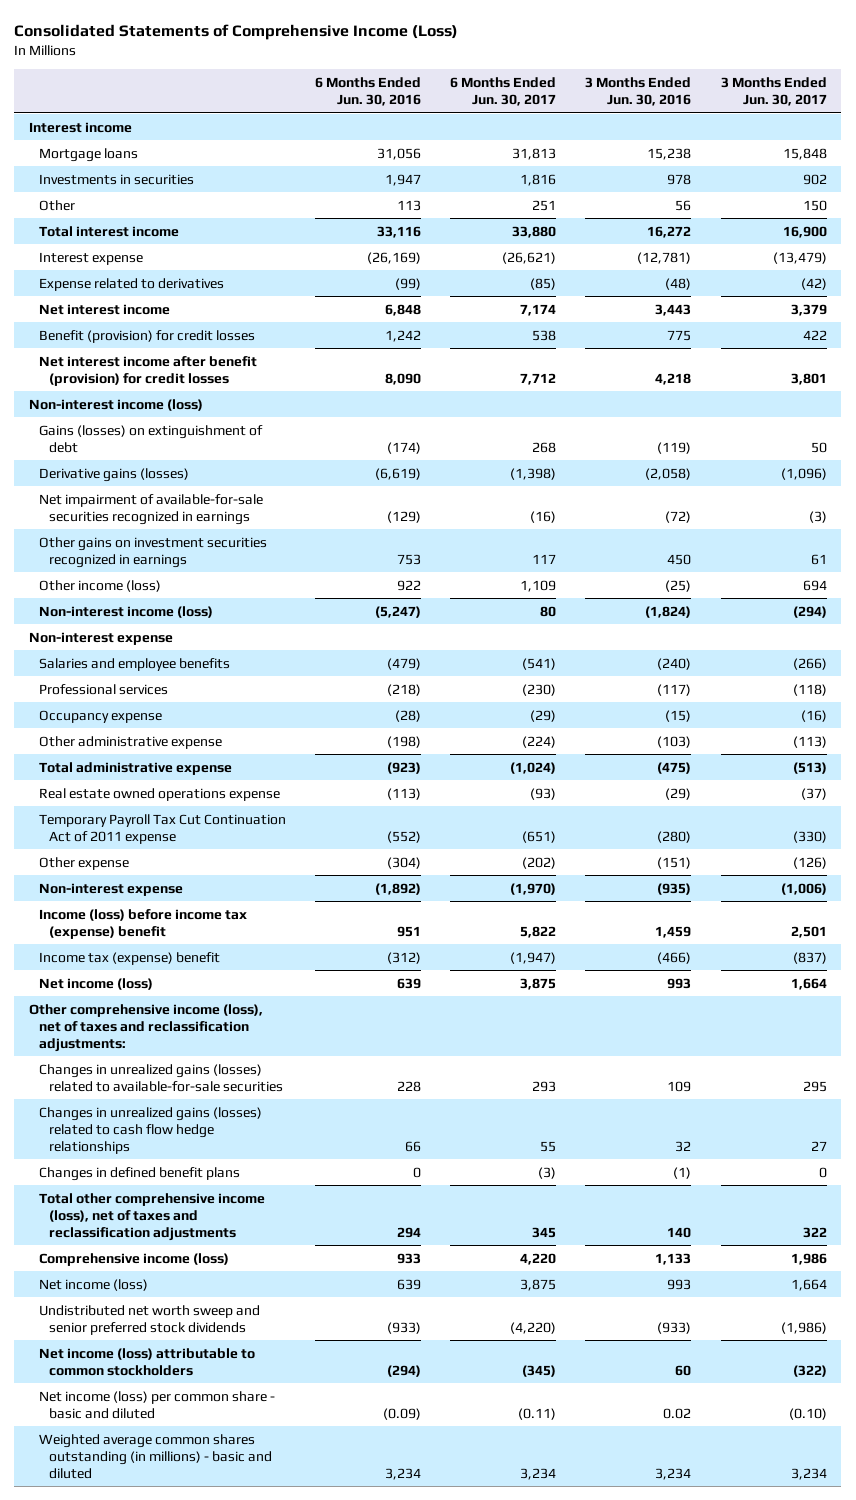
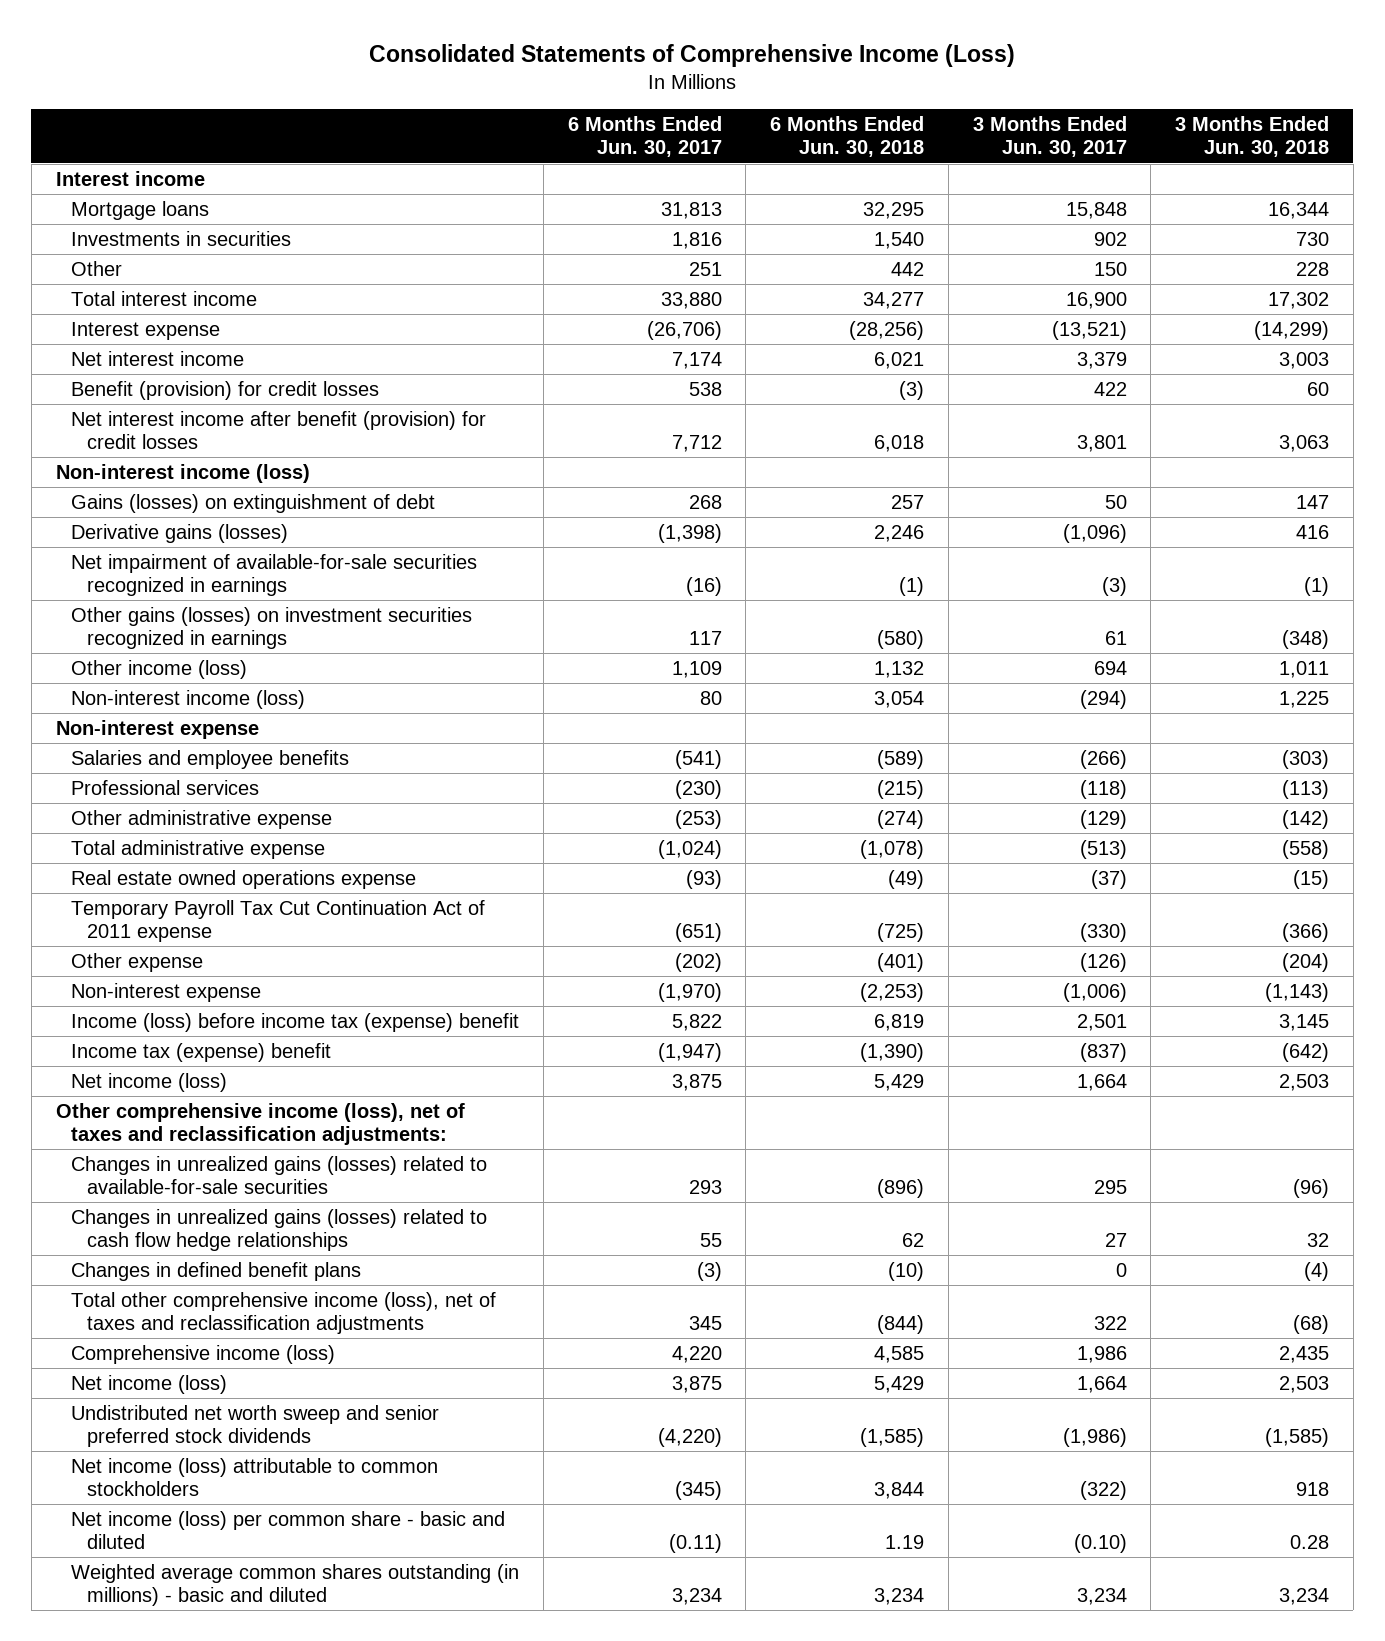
- | 6 Months Ended Jun. 30, 2016 | 6 Months Ended Jun. 30, 2017 | 3 Months Ended Jun. 30, 2016 | 3 Months Ended Jun. 30, 2017
+ | 6 Months Ended Jun. 30, 2017 | 6 Months Ended Jun. 30, 2018 | 3 Months Ended Jun. 30, 2017 | 3 Months Ended Jun. 30, 2018
- Interest expense | (26,169) | (26,621) | (12,781) | (13,479)
- Expense related to derivatives | (99) | (85) | (48) | (42)
+ Interest expense | (26,706) | (28,256) | (13,521) | (14,299)
- Other gains on investment securities recognized in earnings | 753 | 117 | 450 | 61
+ Other gains (losses) on investment securities recognized in earnings | 117 | (580) | 61 | (348)
- Occupancy expense | (28) | (29) | (15) | (16)
- Other administrative expense | (198) | (224) | (103) | (113)
+ Other administrative expense | (253) | (274) | (129) | (142)

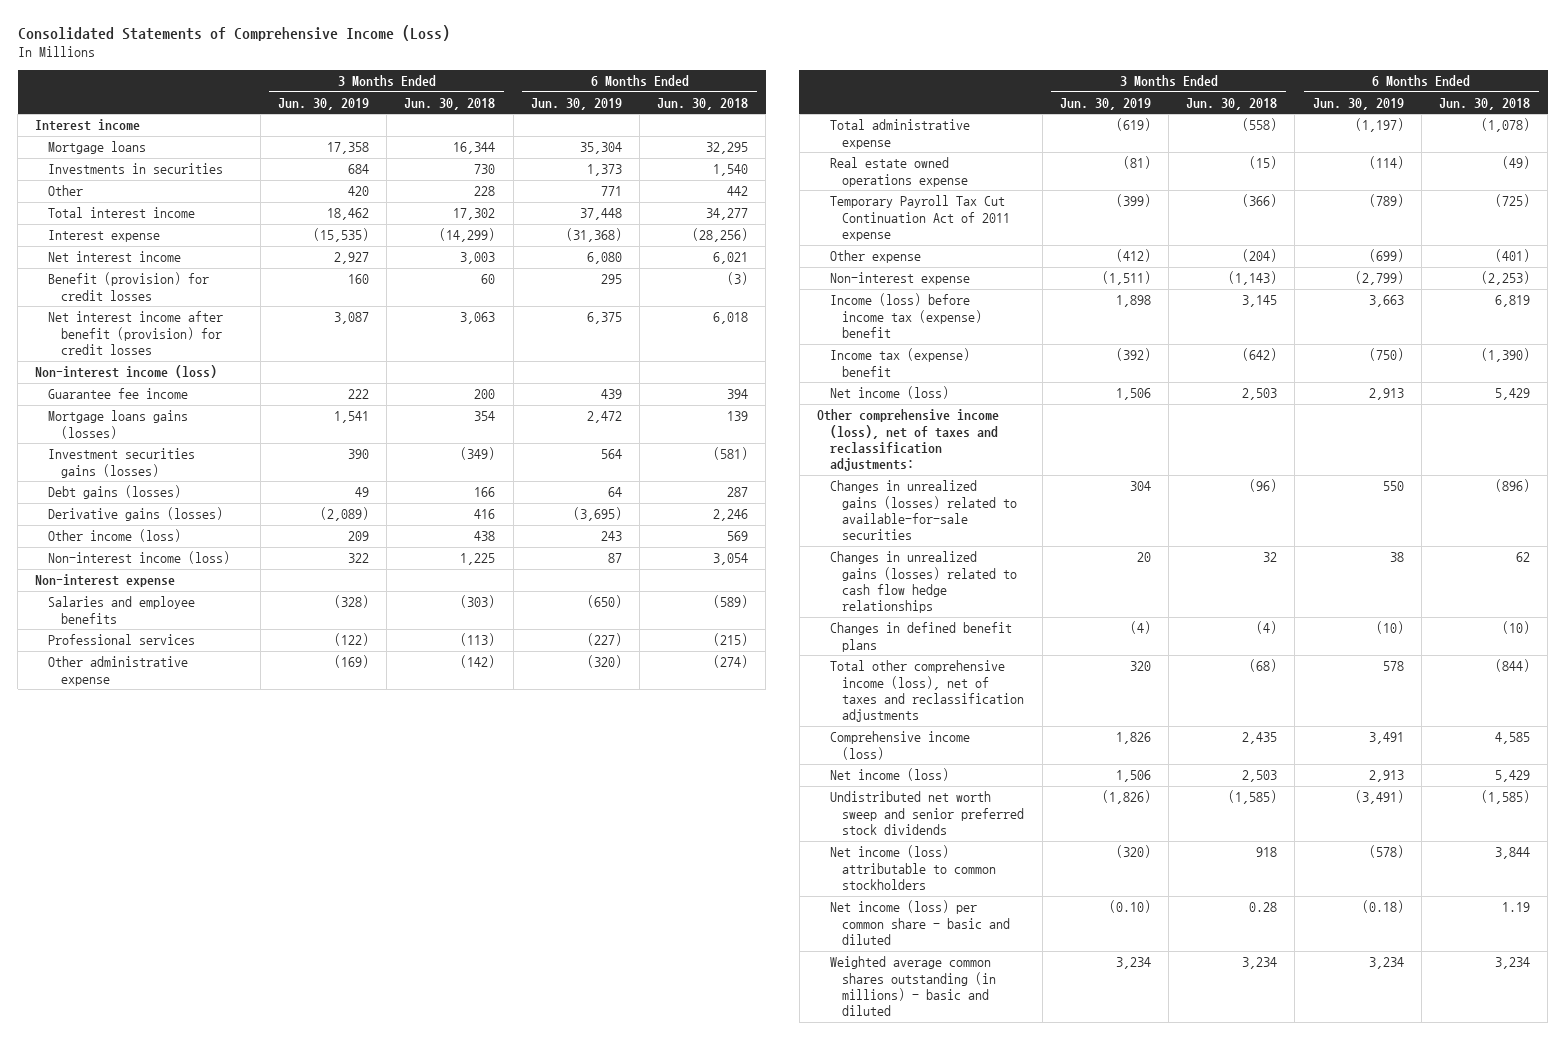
- | 6 Months Ended Jun. 30, 2017 | 6 Months Ended Jun. 30, 2018 | 3 Months Ended Jun. 30, 2017 | 3 Months Ended Jun. 30, 2018
+ | 3 Months Ended Jun. 30, 2019 | 3 Months Ended Jun. 30, 2018 | 6 Months Ended Jun. 30, 2019 | 6 Months Ended Jun. 30, 2018
- Gains (losses) on extinguishment of debt | 268 | 257 | 50 | 147
+ Guarantee fee income | 222 | 200 | 439 | 394
+ Mortgage loans gains (losses) | 1,541 | 354 | 2,472 | 139
+ Investment securities gains (losses) | 390 | (349) | 564 | (581)
+ Debt gains (losses) | 49 | 166 | 64 | 287
- Net impairment of available-for-sale securities recognized in earnings | (16) | (1) | (3) | (1)
- Other gains (losses) on investment securities recognized in earnings | 117 | (580) | 61 | (348)
- Other income (loss) | 1,109 | 1,132 | 694 | 1,011
+ Other income (loss) | 209 | 438 | 243 | 569

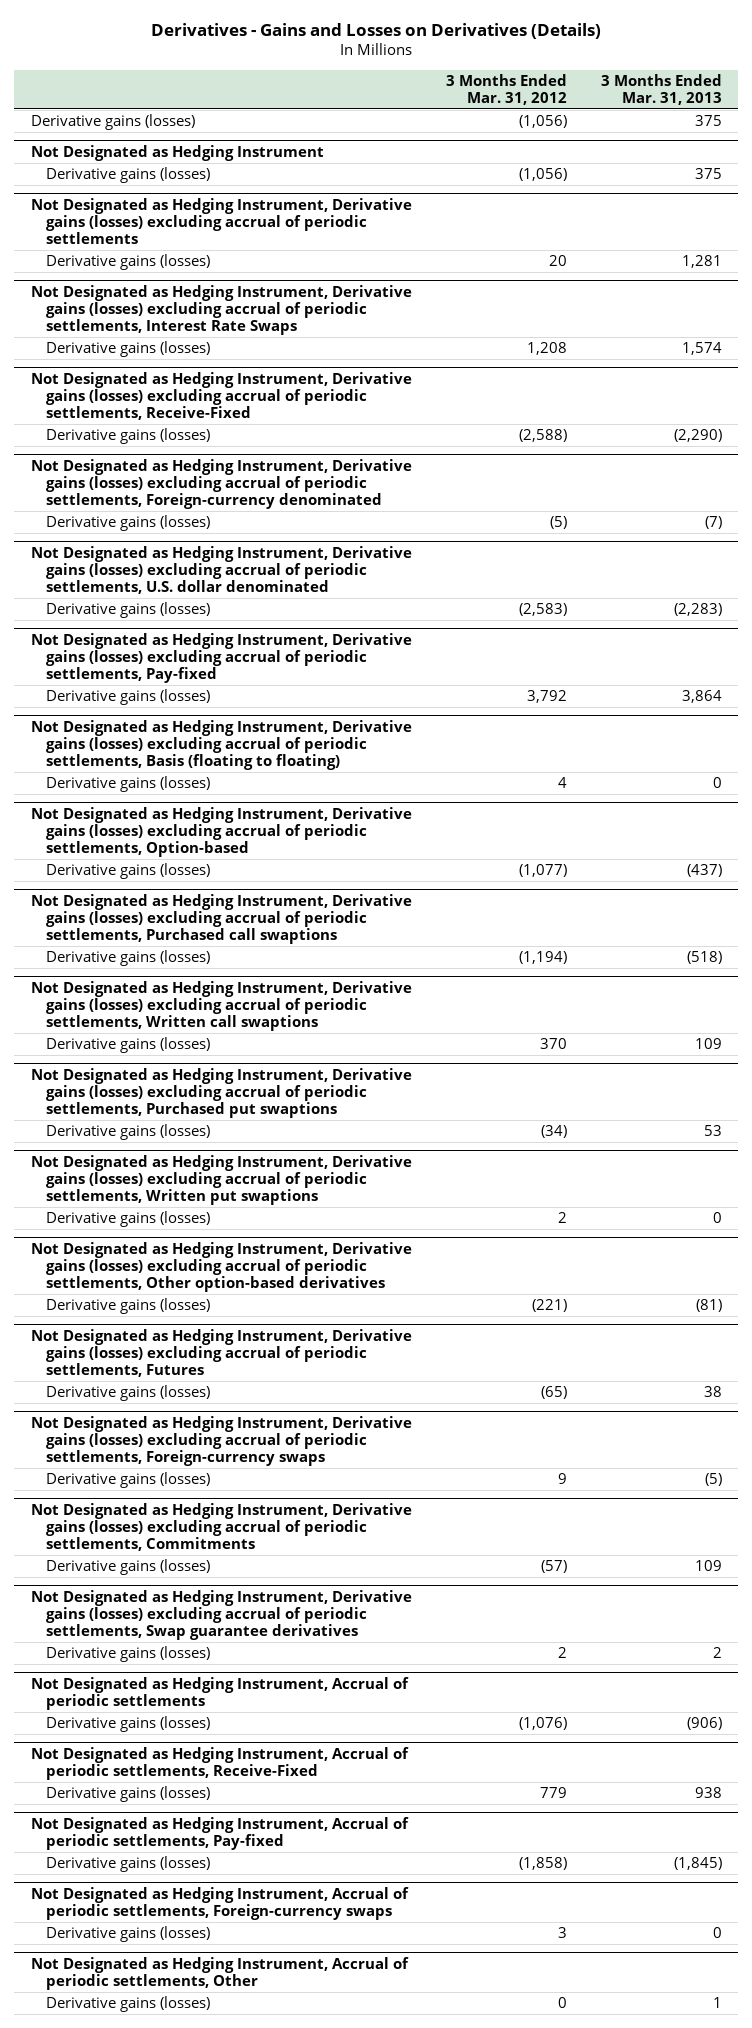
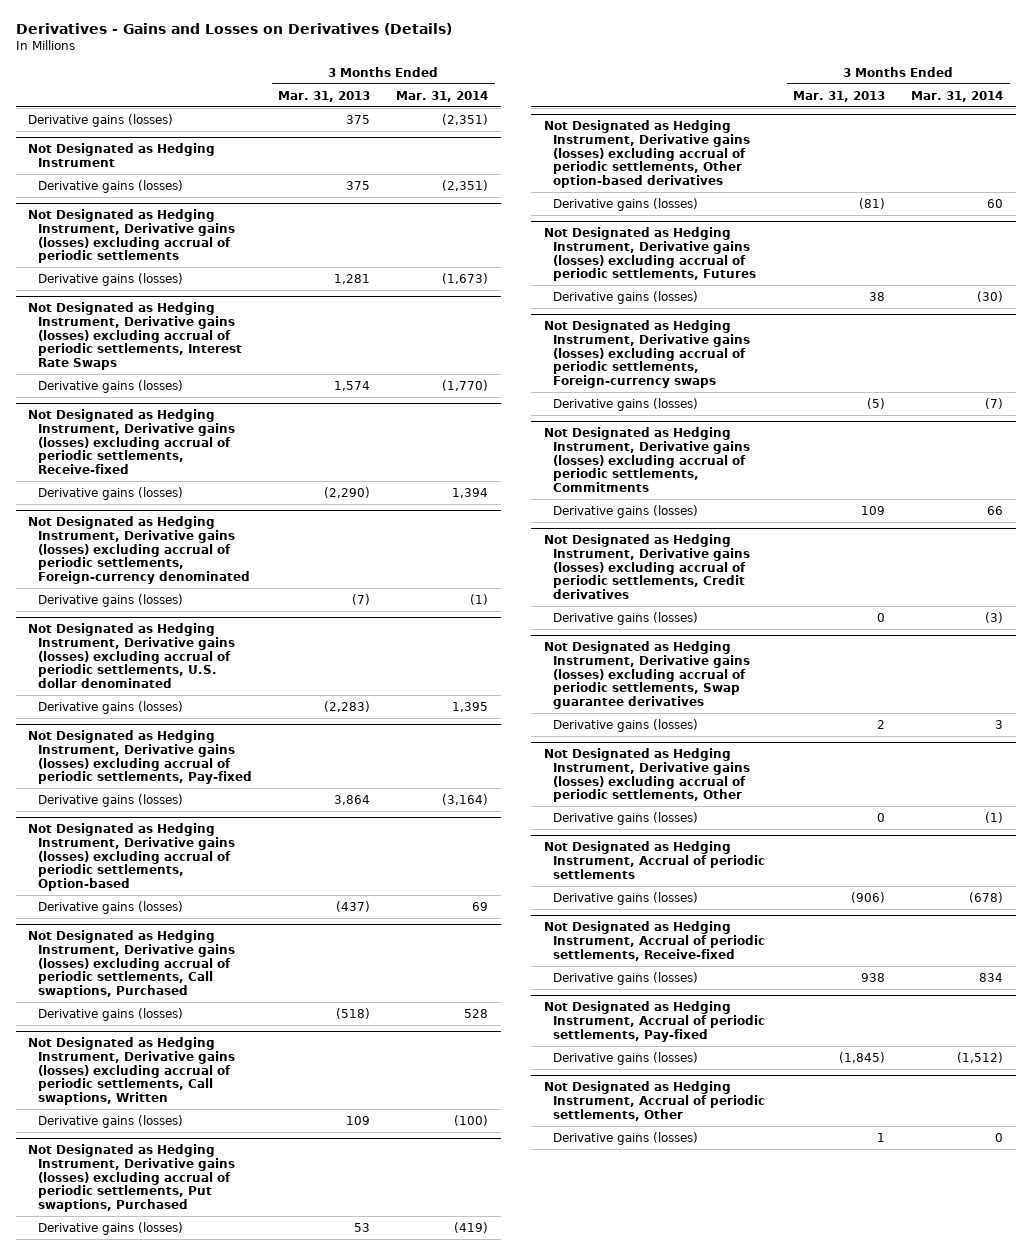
- | 3 Months Ended Mar. 31, 2012 | 3 Months Ended Mar. 31, 2013
+ | 3 Months Ended Mar. 31, 2013 | 3 Months Ended Mar. 31, 2014
- Not Designated as Hedging Instrument, Derivative gains (losses) excluding accrual of periodic settlements, Receive-Fixed
+ Not Designated as Hedging Instrument, Derivative gains (losses) excluding accrual of periodic settlements, Receive-fixed
- Not Designated as Hedging Instrument, Derivative gains (losses) excluding accrual of periodic settlements, Basis (floating to floating)
- Derivative gains (losses) | 4 | 0
- Not Designated as Hedging Instrument, Derivative gains (losses) excluding accrual of periodic settlements, Purchased call swaptions
+ Not Designated as Hedging Instrument, Derivative gains (losses) excluding accrual of periodic settlements, Call swaptions, Purchased
- Not Designated as Hedging Instrument, Derivative gains (losses) excluding accrual of periodic settlements, Written call swaptions
+ Not Designated as Hedging Instrument, Derivative gains (losses) excluding accrual of periodic settlements, Call swaptions, Written
- Not Designated as Hedging Instrument, Derivative gains (losses) excluding accrual of periodic settlements, Purchased put swaptions
+ Not Designated as Hedging Instrument, Derivative gains (losses) excluding accrual of periodic settlements, Put swaptions, Purchased
- Not Designated as Hedging Instrument, Derivative gains (losses) excluding accrual of periodic settlements, Written put swaptions
- Derivative gains (losses) | 2 | 0
+ Not Designated as Hedging Instrument, Derivative gains (losses) excluding accrual of periodic settlements, Credit derivatives
+ Derivative gains (losses) | 0 | (3)
+ Not Designated as Hedging Instrument, Derivative gains (losses) excluding accrual of periodic settlements, Other
+ Derivative gains (losses) | 0 | (1)
- Not Designated as Hedging Instrument, Accrual of periodic settlements, Receive-Fixed
+ Not Designated as Hedging Instrument, Accrual of periodic settlements, Receive-fixed
- Not Designated as Hedging Instrument, Accrual of periodic settlements, Foreign-currency swaps
- Derivative gains (losses) | 3 | 0

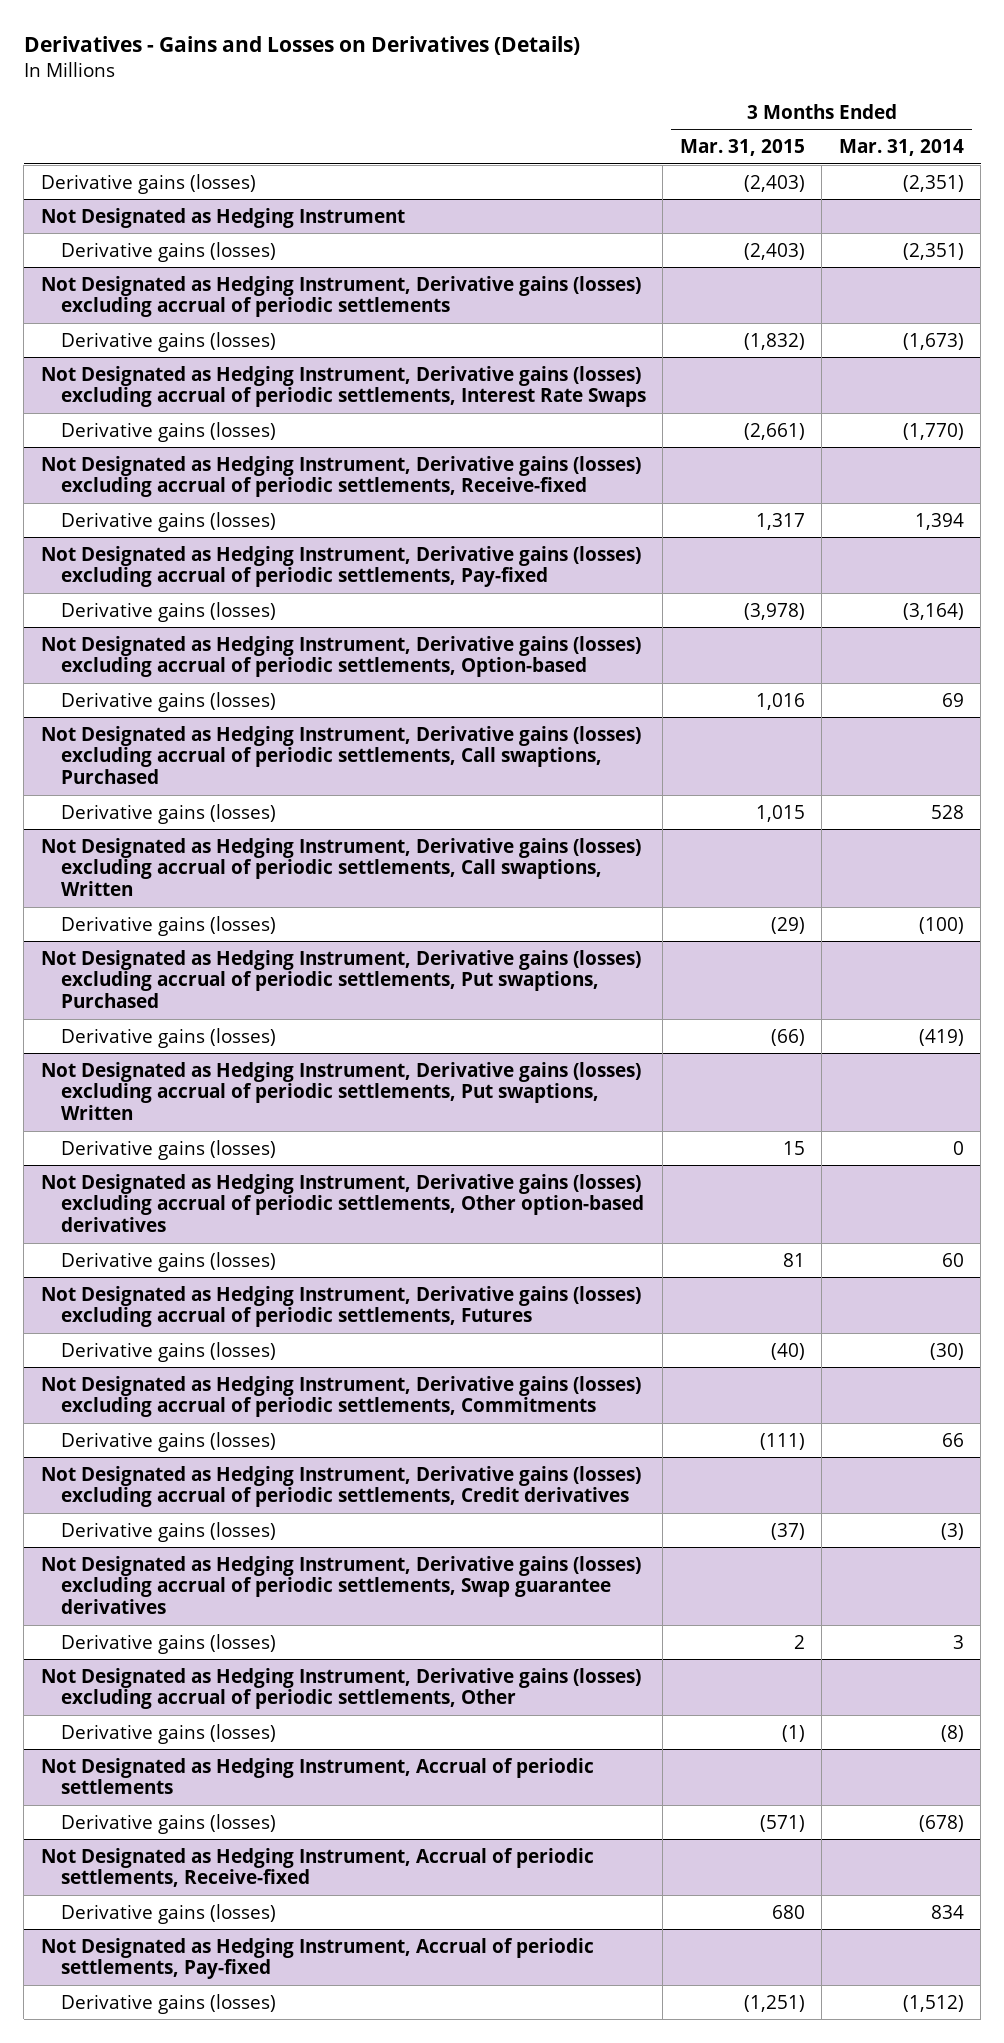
- | 3 Months Ended Mar. 31, 2013 | 3 Months Ended Mar. 31, 2014
+ | 3 Months Ended Mar. 31, 2015 | 3 Months Ended Mar. 31, 2014
- Not Designated as Hedging Instrument, Derivative gains (losses) excluding accrual of periodic settlements, Foreign-currency denominated
- Derivative gains (losses) | (7) | (1)
- Not Designated as Hedging Instrument, Derivative gains (losses) excluding accrual of periodic settlements, U.S. dollar denominated
- Derivative gains (losses) | (2,283) | 1,395
+ Not Designated as Hedging Instrument, Derivative gains (losses) excluding accrual of periodic settlements, Put swaptions, Written
+ Derivative gains (losses) | 15 | 0
- Not Designated as Hedging Instrument, Derivative gains (losses) excluding accrual of periodic settlements, Foreign-currency swaps
- Derivative gains (losses) | (5) | (7)
@ Not Designated as Hedging Instrument, Derivative gains (losses) excluding accrual of periodic settlements, Other
- Derivative gains (losses) | 0 | (1)
+ Derivative gains (losses) | (1) | (8)
- Not Designated as Hedging Instrument, Accrual of periodic settlements, Other
- Derivative gains (losses) | 1 | 0

